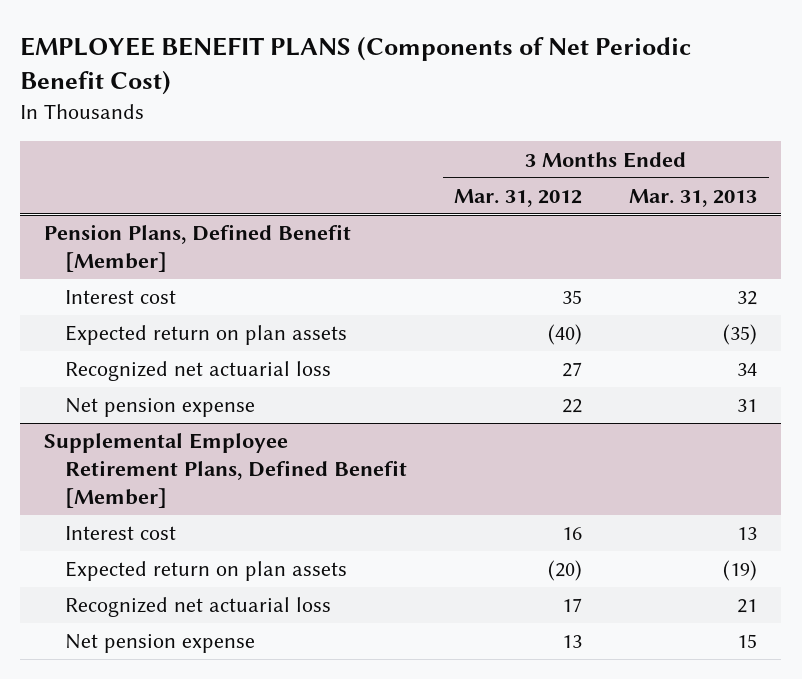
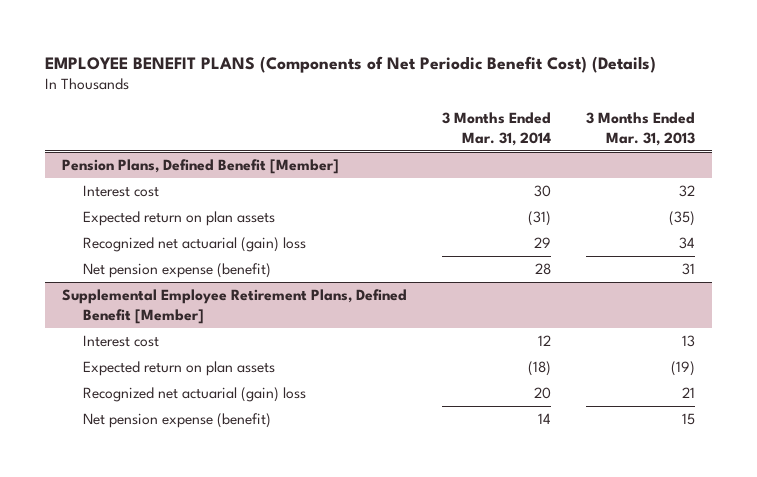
- EMPLOYEE BENEFIT PLANS (Components of Net Periodic Benefit Cost)
+ EMPLOYEE BENEFIT PLANS (Components of Net Periodic Benefit Cost) (Details)
- | 3 Months Ended Mar. 31, 2012 | 3 Months Ended Mar. 31, 2013
+ | 3 Months Ended Mar. 31, 2014 | 3 Months Ended Mar. 31, 2013
@ Pension Plans, Defined Benefit [Member]
- Recognized net actuarial loss | 27 | 34
- Net pension expense | 22 | 31
+ Recognized net actuarial (gain) loss | 29 | 34
+ Net pension expense (benefit) | 28 | 31
@ Supplemental Employee Retirement Plans, Defined Benefit [Member]
- Recognized net actuarial loss | 17 | 21
- Net pension expense | 13 | 15
+ Recognized net actuarial (gain) loss | 20 | 21
+ Net pension expense (benefit) | 14 | 15

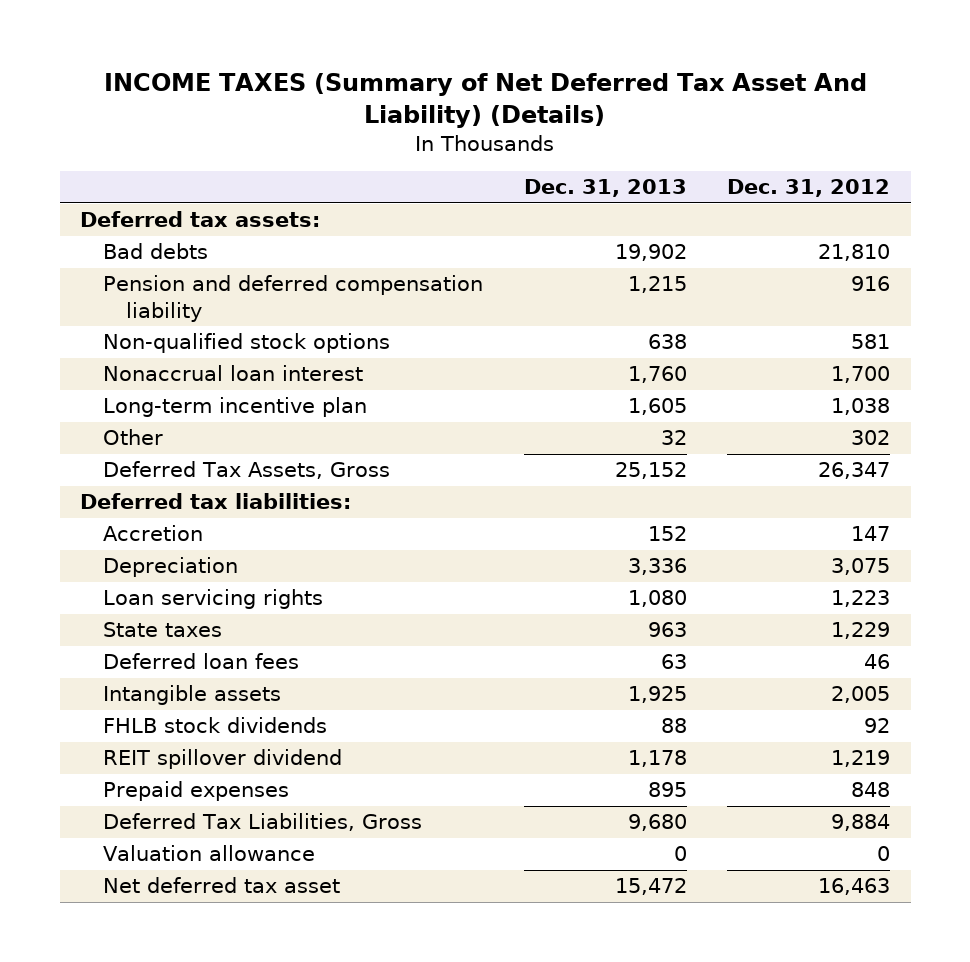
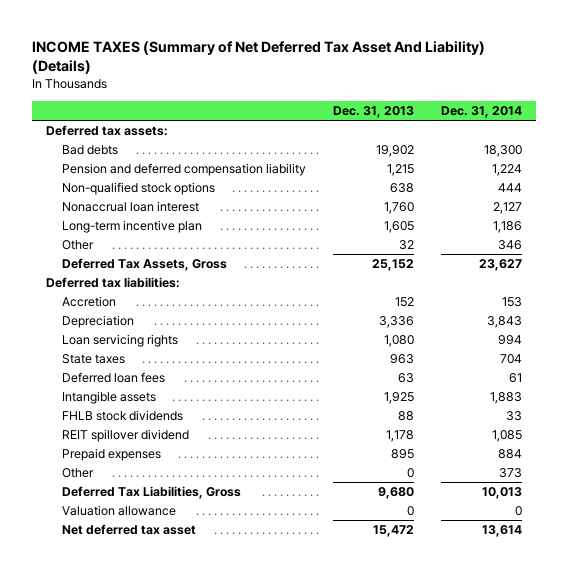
- | Dec. 31, 2013 | Dec. 31, 2012
+ | Dec. 31, 2013 | Dec. 31, 2014
+ Other | 0 | 373

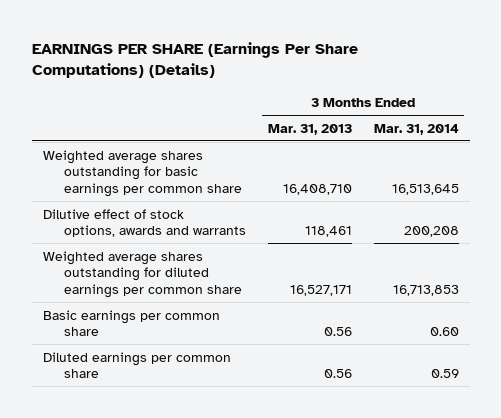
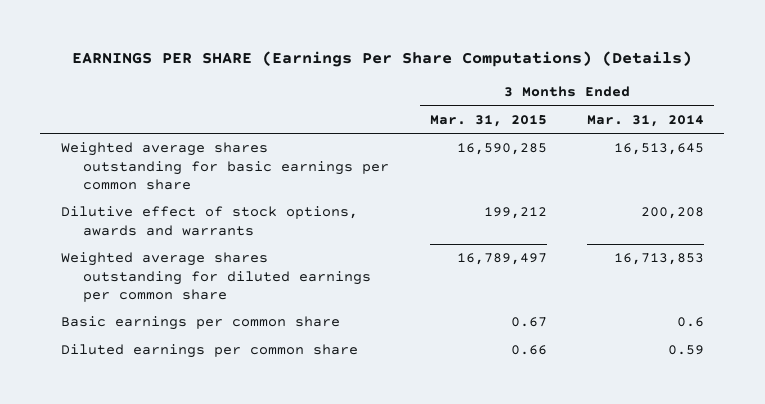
- | 3 Months Ended Mar. 31, 2013 | 3 Months Ended Mar. 31, 2014
+ | 3 Months Ended Mar. 31, 2015 | 3 Months Ended Mar. 31, 2014
- Basic earnings per common share | 0.56 | 0.60
+ Basic earnings per common share | 0.67 | 0.6

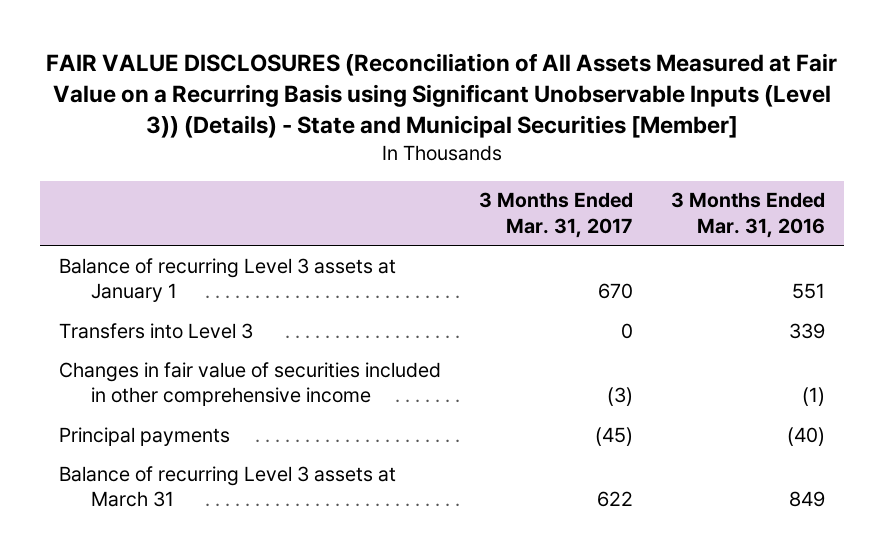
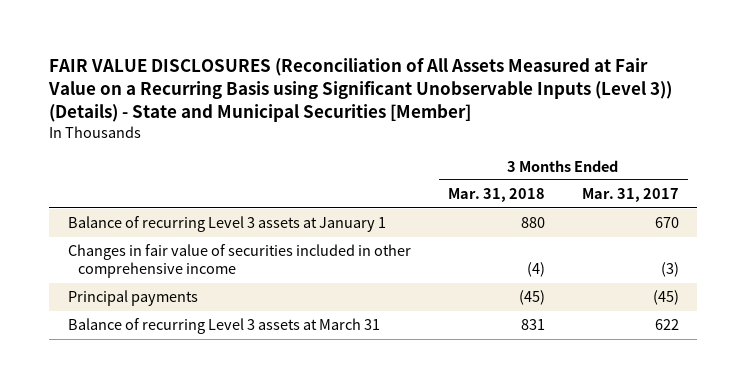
- | 3 Months Ended Mar. 31, 2017 | 3 Months Ended Mar. 31, 2016
+ | 3 Months Ended Mar. 31, 2018 | 3 Months Ended Mar. 31, 2017
- Transfers into Level 3 | 0 | 339

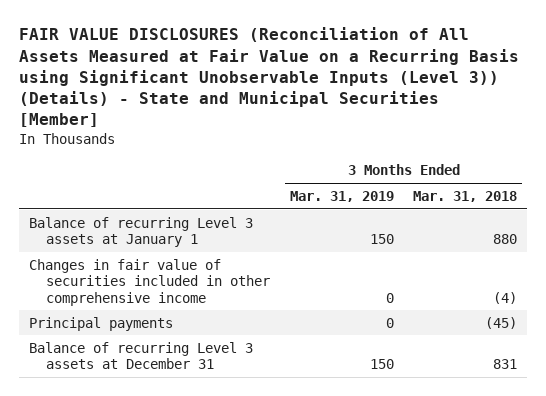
- | 3 Months Ended Mar. 31, 2018 | 3 Months Ended Mar. 31, 2017
+ | 3 Months Ended Mar. 31, 2019 | 3 Months Ended Mar. 31, 2018
- Balance of recurring Level 3 assets at March 31 | 831 | 622
+ Balance of recurring Level 3 assets at December 31 | 150 | 831

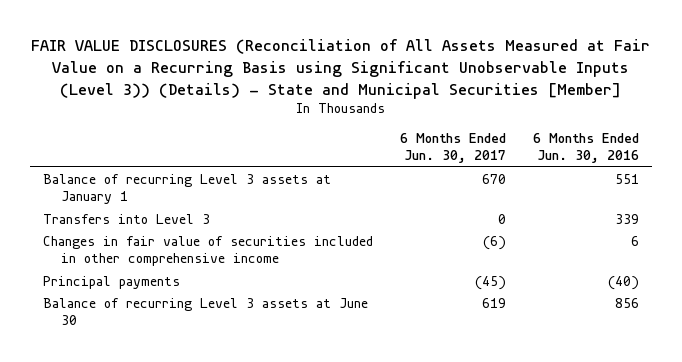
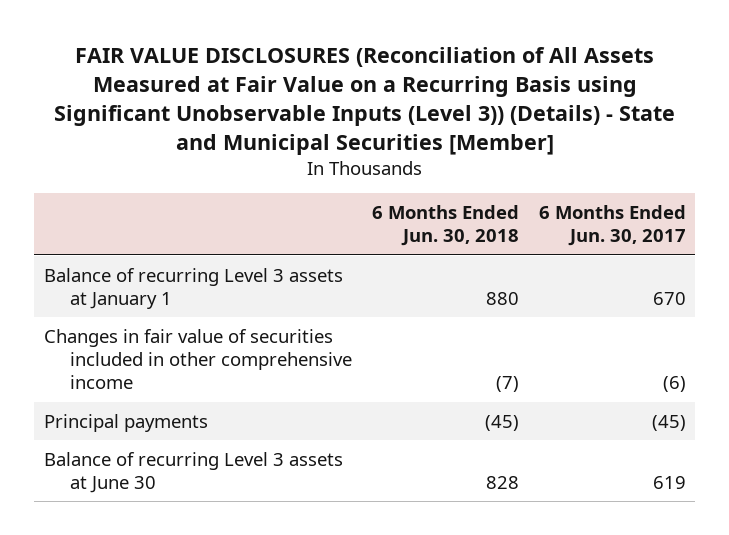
- | 6 Months Ended Jun. 30, 2017 | 6 Months Ended Jun. 30, 2016
+ | 6 Months Ended Jun. 30, 2018 | 6 Months Ended Jun. 30, 2017
- Transfers into Level 3 | 0 | 339

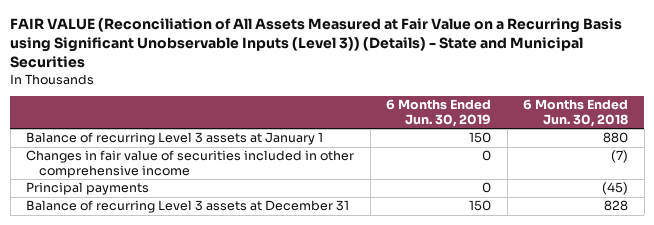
- FAIR VALUE DISCLOSURES (Reconciliation of All Assets Measured at Fair Value on a Recurring Basis using Significant Unobservable Inputs (Level 3)) (Details) - State and Municipal Securities [Member]
+ FAIR VALUE (Reconciliation of All Assets Measured at Fair Value on a Recurring Basis using Significant Unobservable Inputs (Level 3)) (Details) - State and Municipal Securities
- | 6 Months Ended Jun. 30, 2018 | 6 Months Ended Jun. 30, 2017
+ | 6 Months Ended Jun. 30, 2019 | 6 Months Ended Jun. 30, 2018
- Balance of recurring Level 3 assets at June 30 | 828 | 619
+ Balance of recurring Level 3 assets at December 31 | 150 | 828

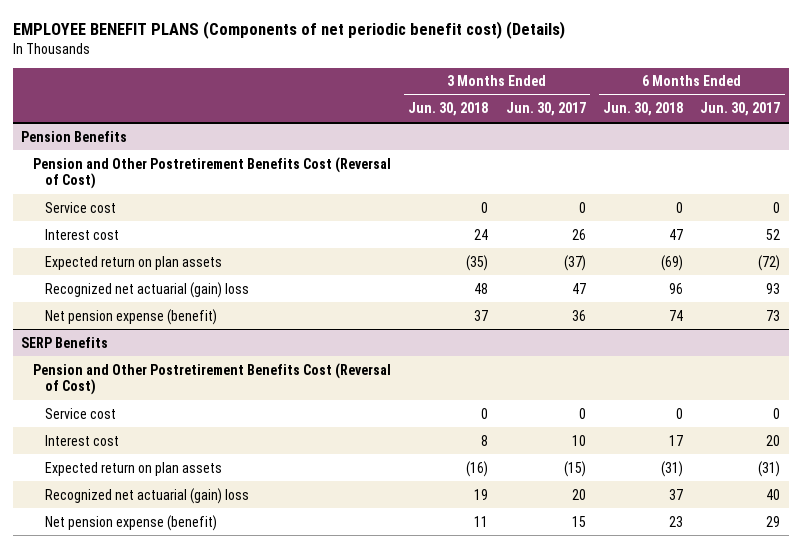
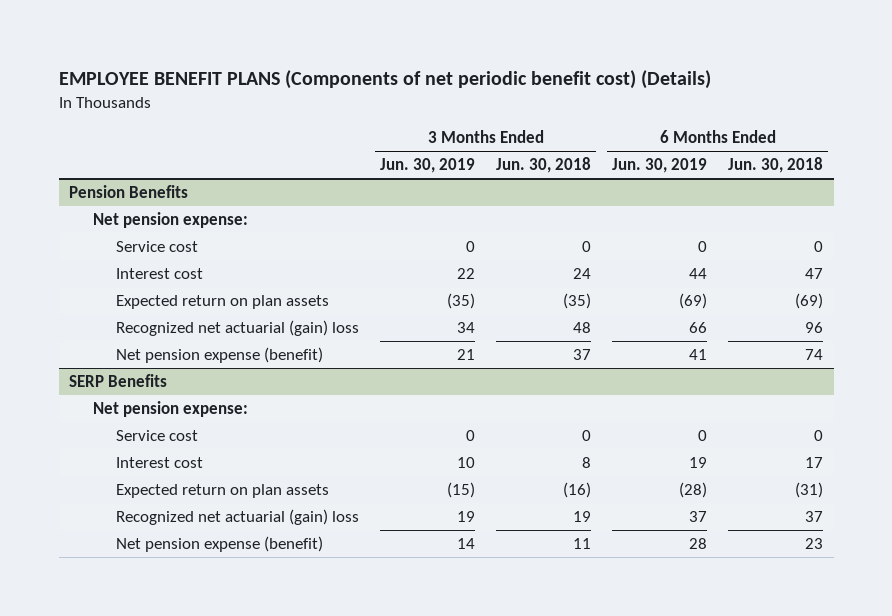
- | 3 Months Ended Jun. 30, 2018 | 3 Months Ended Jun. 30, 2017 | 6 Months Ended Jun. 30, 2018 | 6 Months Ended Jun. 30, 2017
+ | 3 Months Ended Jun. 30, 2019 | 3 Months Ended Jun. 30, 2018 | 6 Months Ended Jun. 30, 2019 | 6 Months Ended Jun. 30, 2018
@ Pension Benefits
- Pension and Other Postretirement Benefits Cost (Reversal of Cost)
+ Net pension expense:
@ SERP Benefits
- Pension and Other Postretirement Benefits Cost (Reversal of Cost)
+ Net pension expense:

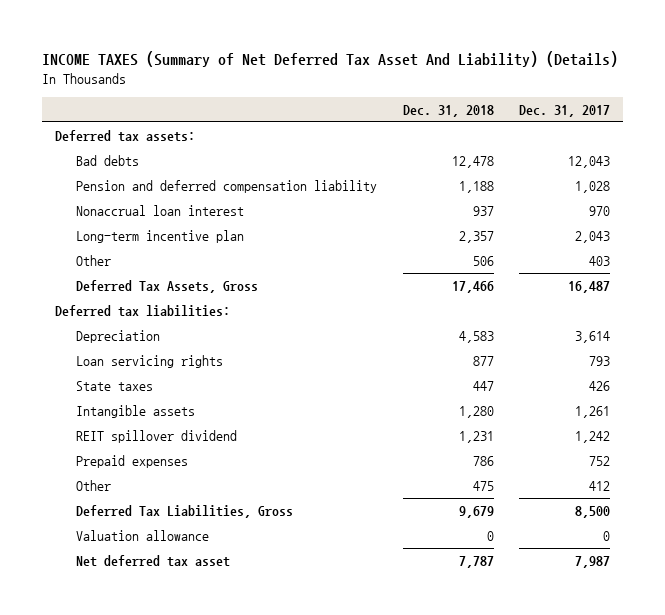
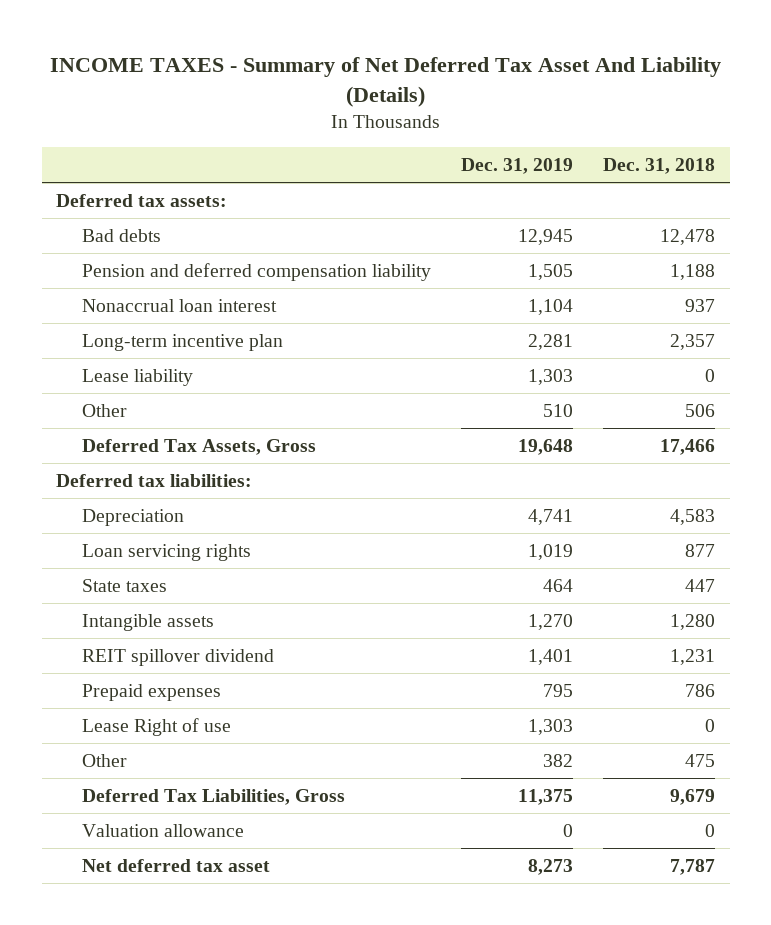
- INCOME TAXES (Summary of Net Deferred Tax Asset And Liability) (Details)
+ INCOME TAXES - Summary of Net Deferred Tax Asset And Liability (Details)
- | Dec. 31, 2018 | Dec. 31, 2017
+ | Dec. 31, 2019 | Dec. 31, 2018
+ Lease liability | 1,303 | 0
+ Lease Right of use | 1,303 | 0

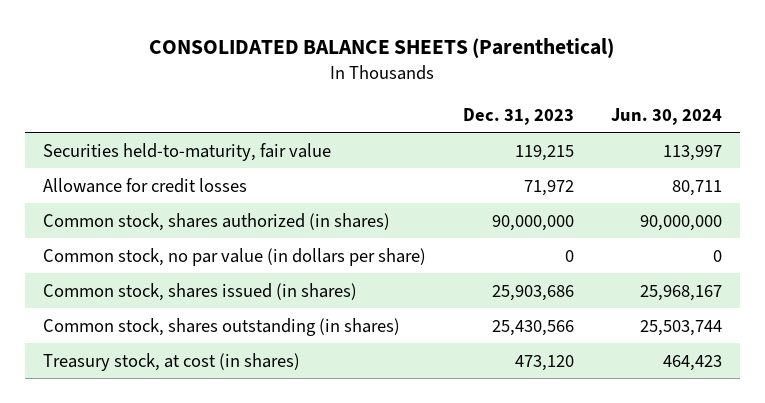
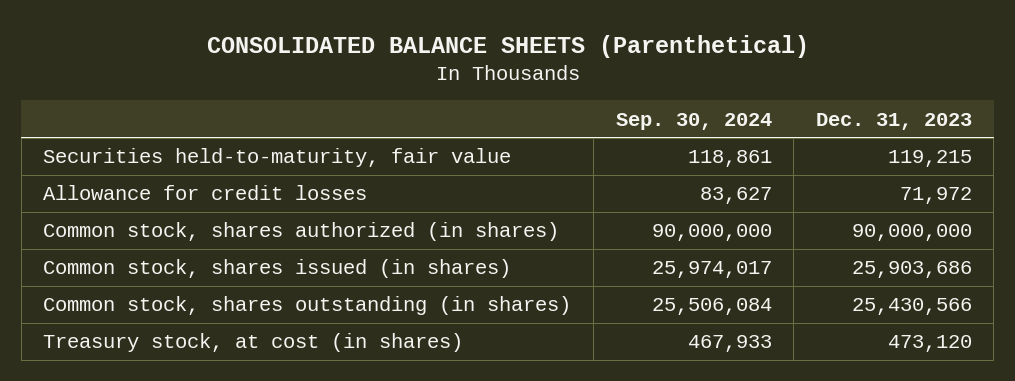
- | Dec. 31, 2023 | Jun. 30, 2024
+ | Sep. 30, 2024 | Dec. 31, 2023
- Common stock, no par value (in dollars per share) | 0 | 0

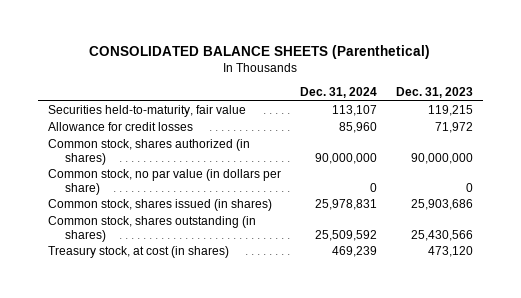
- | Sep. 30, 2024 | Dec. 31, 2023
+ | Dec. 31, 2024 | Dec. 31, 2023
+ Common stock, no par value (in dollars per share) | 0 | 0

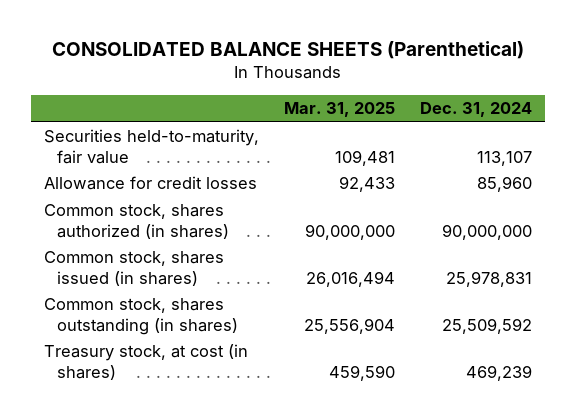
- | Dec. 31, 2024 | Dec. 31, 2023
+ | Mar. 31, 2025 | Dec. 31, 2024
- Common stock, no par value (in dollars per share) | 0 | 0

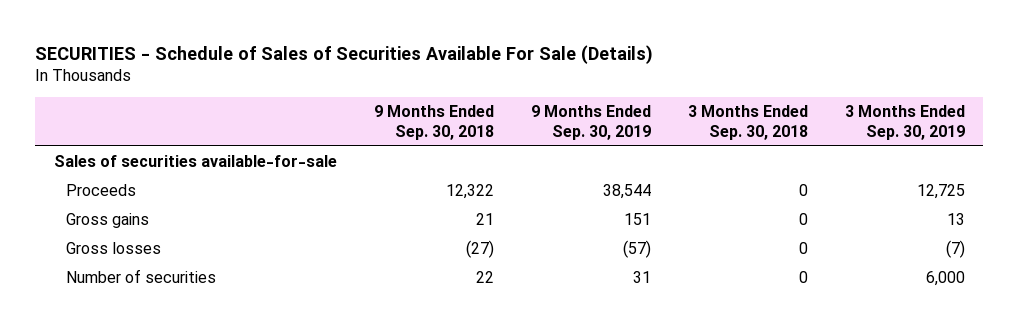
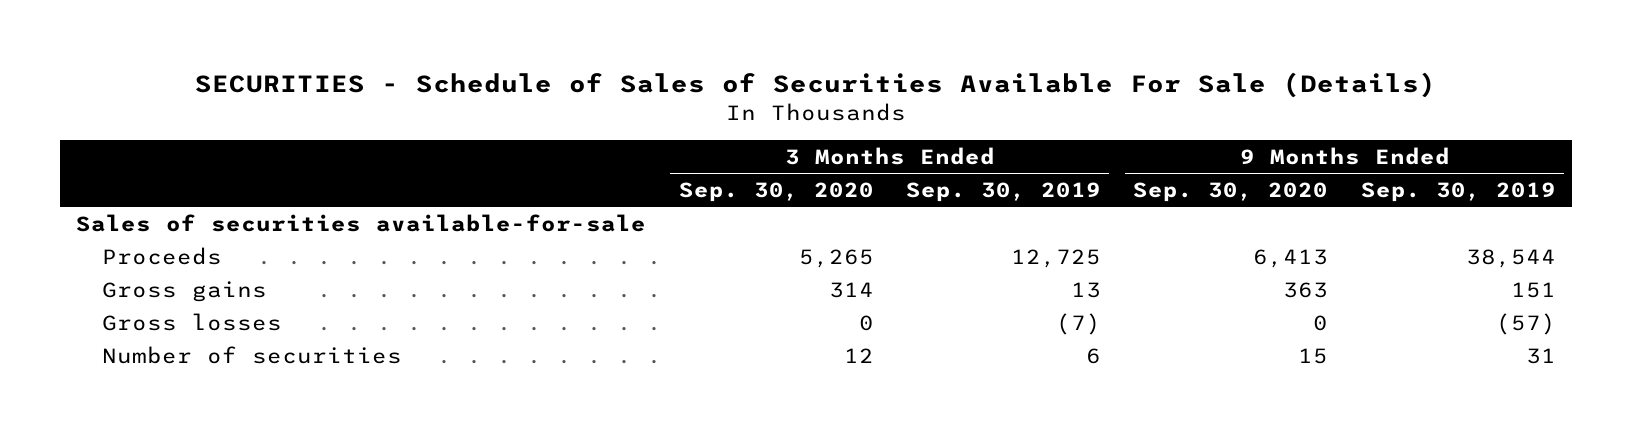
- | 9 Months Ended Sep. 30, 2018 | 9 Months Ended Sep. 30, 2019 | 3 Months Ended Sep. 30, 2018 | 3 Months Ended Sep. 30, 2019
+ | 3 Months Ended Sep. 30, 2020 | 3 Months Ended Sep. 30, 2019 | 9 Months Ended Sep. 30, 2020 | 9 Months Ended Sep. 30, 2019
- Number of securities | 22 | 31 | 0 | 6,000
+ Number of securities | 12 | 6 | 15 | 31

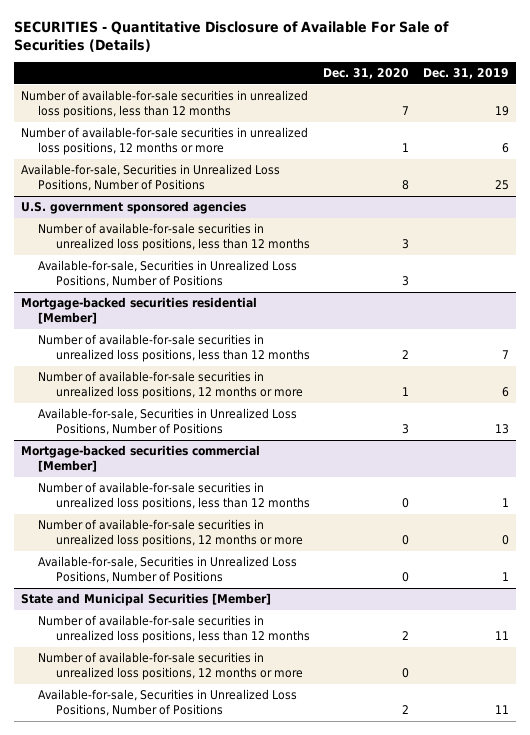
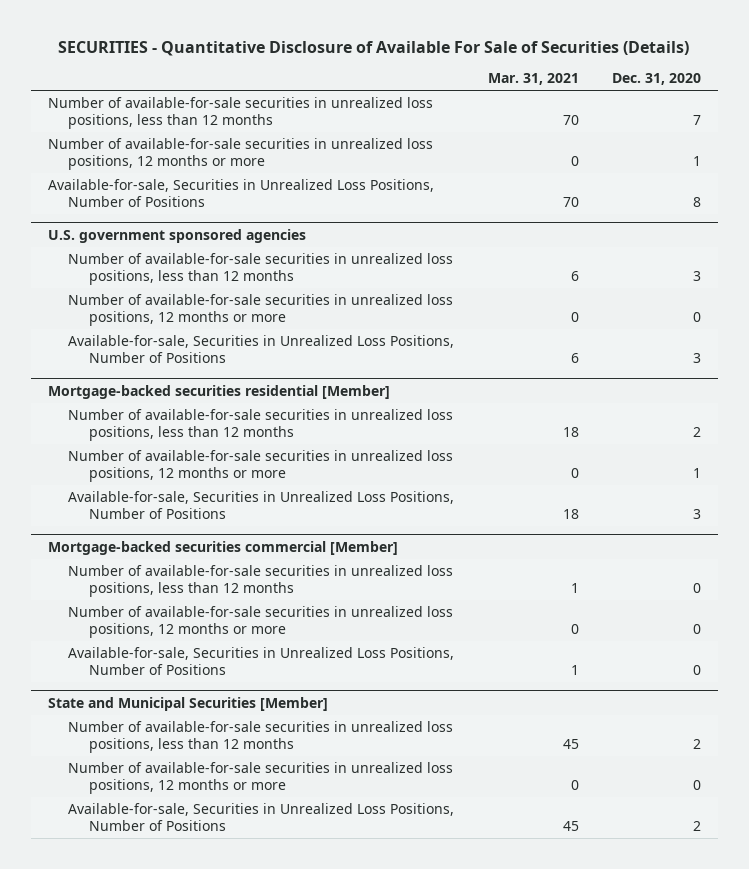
- | Dec. 31, 2020 | Dec. 31, 2019
+ | Mar. 31, 2021 | Dec. 31, 2020
@ U.S. government sponsored agencies
+ Number of available-for-sale securities in unrealized loss positions, 12 months or more | 0 | 0

